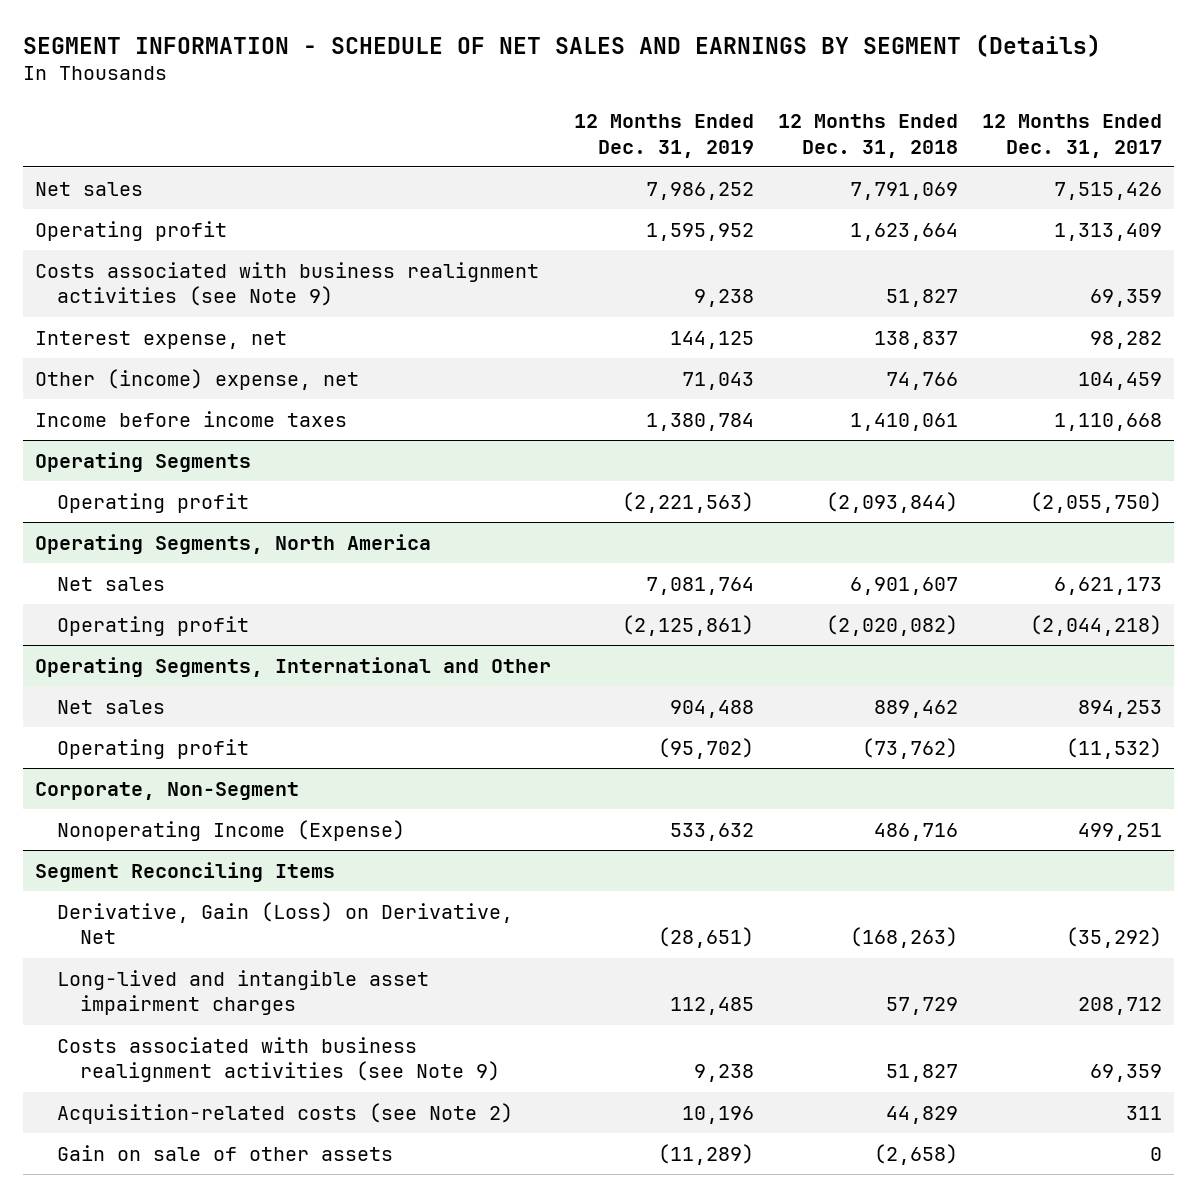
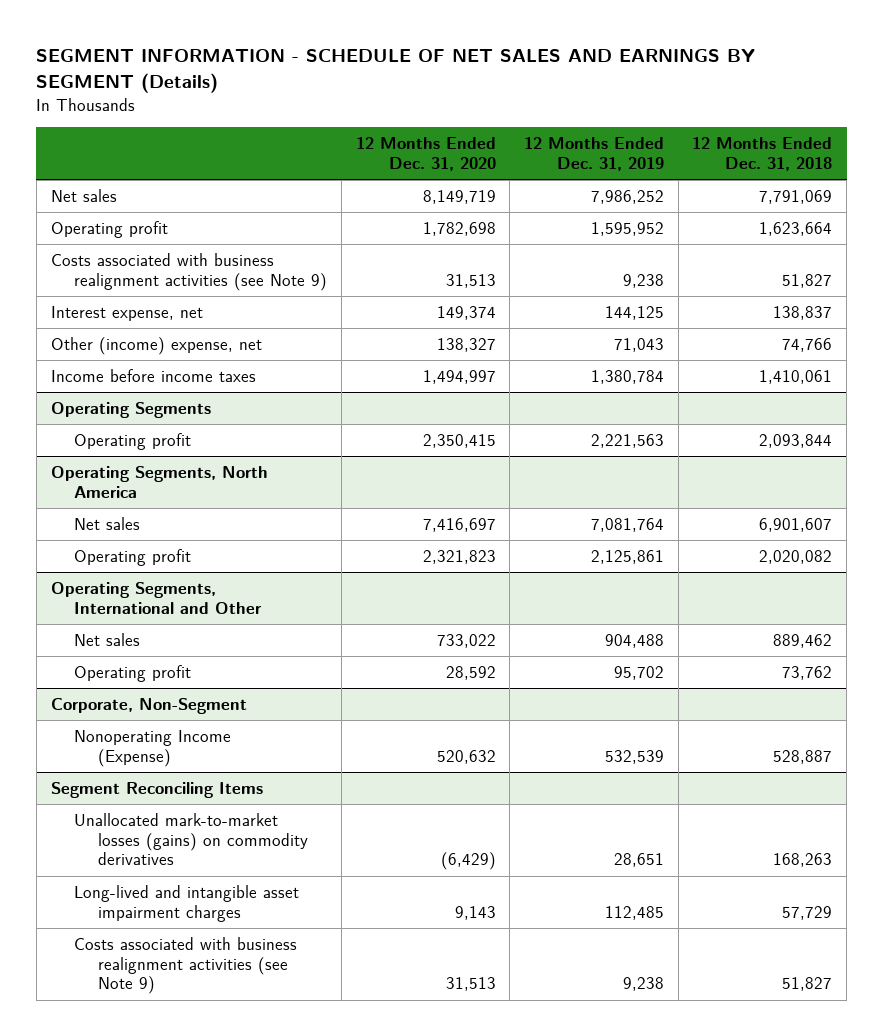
- | 12 Months Ended Dec. 31, 2019 | 12 Months Ended Dec. 31, 2018 | 12 Months Ended Dec. 31, 2017
+ | 12 Months Ended Dec. 31, 2020 | 12 Months Ended Dec. 31, 2019 | 12 Months Ended Dec. 31, 2018
@ Operating Segments
- Operating profit | (2,221,563) | (2,093,844) | (2,055,750)
+ Operating profit | 2,350,415 | 2,221,563 | 2,093,844
@ Operating Segments, North America
- Operating profit | (2,125,861) | (2,020,082) | (2,044,218)
+ Operating profit | 2,321,823 | 2,125,861 | 2,020,082
@ Operating Segments, International and Other
- Operating profit | (95,702) | (73,762) | (11,532)
+ Operating profit | 28,592 | 95,702 | 73,762
@ Corporate, Non-Segment
- Nonoperating Income (Expense) | 533,632 | 486,716 | 499,251
+ Nonoperating Income (Expense) | 520,632 | 532,539 | 528,887
@ Segment Reconciling Items
- Derivative, Gain (Loss) on Derivative, Net | (28,651) | (168,263) | (35,292)
+ Unallocated mark-to-market losses (gains) on commodity derivatives | (6,429) | 28,651 | 168,263
- Acquisition-related costs (see Note 2) | 10,196 | 44,829 | 311
- Gain on sale of other assets | (11,289) | (2,658) | 0

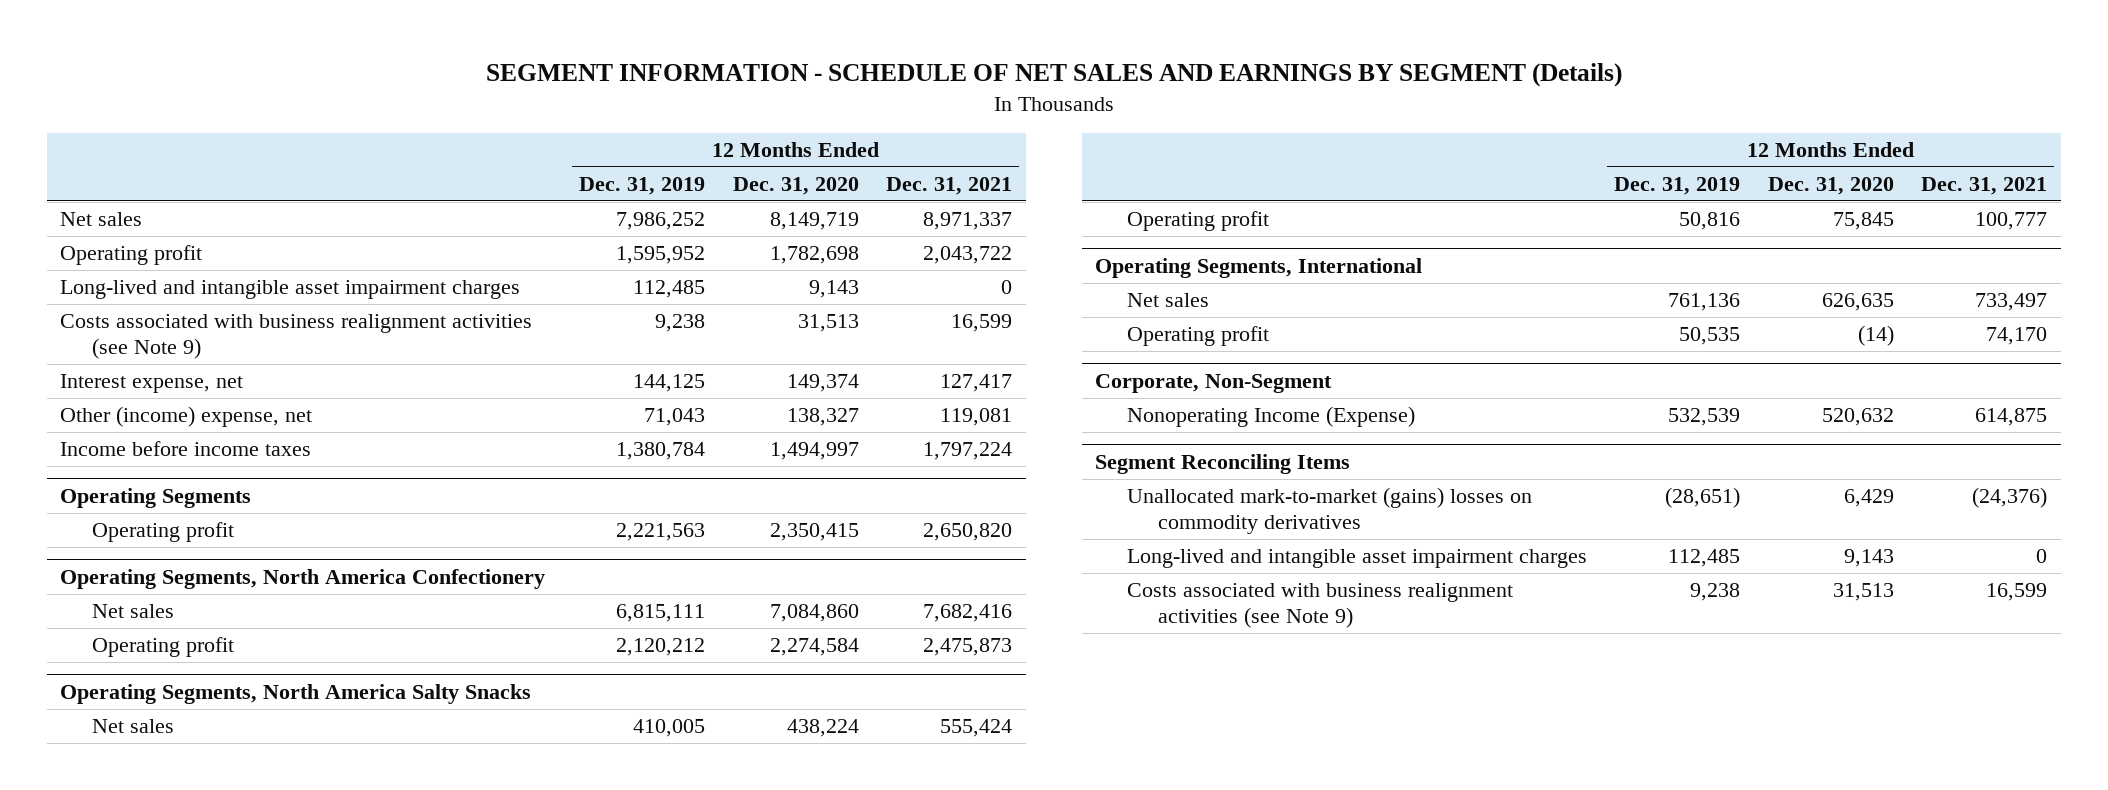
- | 12 Months Ended Dec. 31, 2020 | 12 Months Ended Dec. 31, 2019 | 12 Months Ended Dec. 31, 2018
+ | 12 Months Ended Dec. 31, 2019 | 12 Months Ended Dec. 31, 2020 | 12 Months Ended Dec. 31, 2021
+ Long-lived and intangible asset impairment charges | 112,485 | 9,143 | 0
- Operating Segments, North America
- Net sales | 7,416,697 | 7,081,764 | 6,901,607
- Operating profit | 2,321,823 | 2,125,861 | 2,020,082
- Operating Segments, International and Other
- Net sales | 733,022 | 904,488 | 889,462
- Operating profit | 28,592 | 95,702 | 73,762
+ Operating Segments, North America Confectionery
+ Net sales | 6,815,111 | 7,084,860 | 7,682,416
+ Operating profit | 2,120,212 | 2,274,584 | 2,475,873
+ Operating Segments, North America Salty Snacks
+ Net sales | 410,005 | 438,224 | 555,424
+ Operating profit | 50,816 | 75,845 | 100,777
+ Operating Segments, International
+ Net sales | 761,136 | 626,635 | 733,497
+ Operating profit | 50,535 | (14) | 74,170
@ Segment Reconciling Items
- Unallocated mark-to-market losses (gains) on commodity derivatives | (6,429) | 28,651 | 168,263
+ Unallocated mark-to-market (gains) losses on commodity derivatives | (28,651) | 6,429 | (24,376)

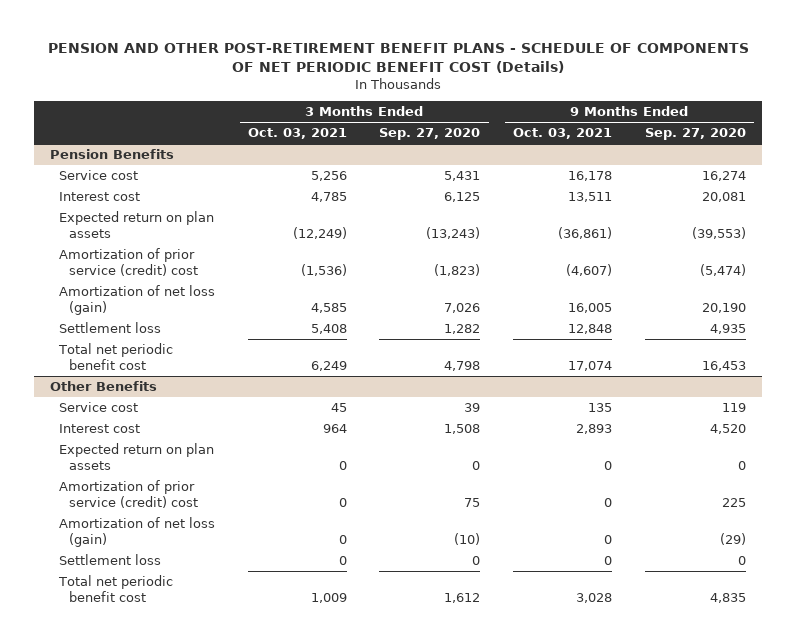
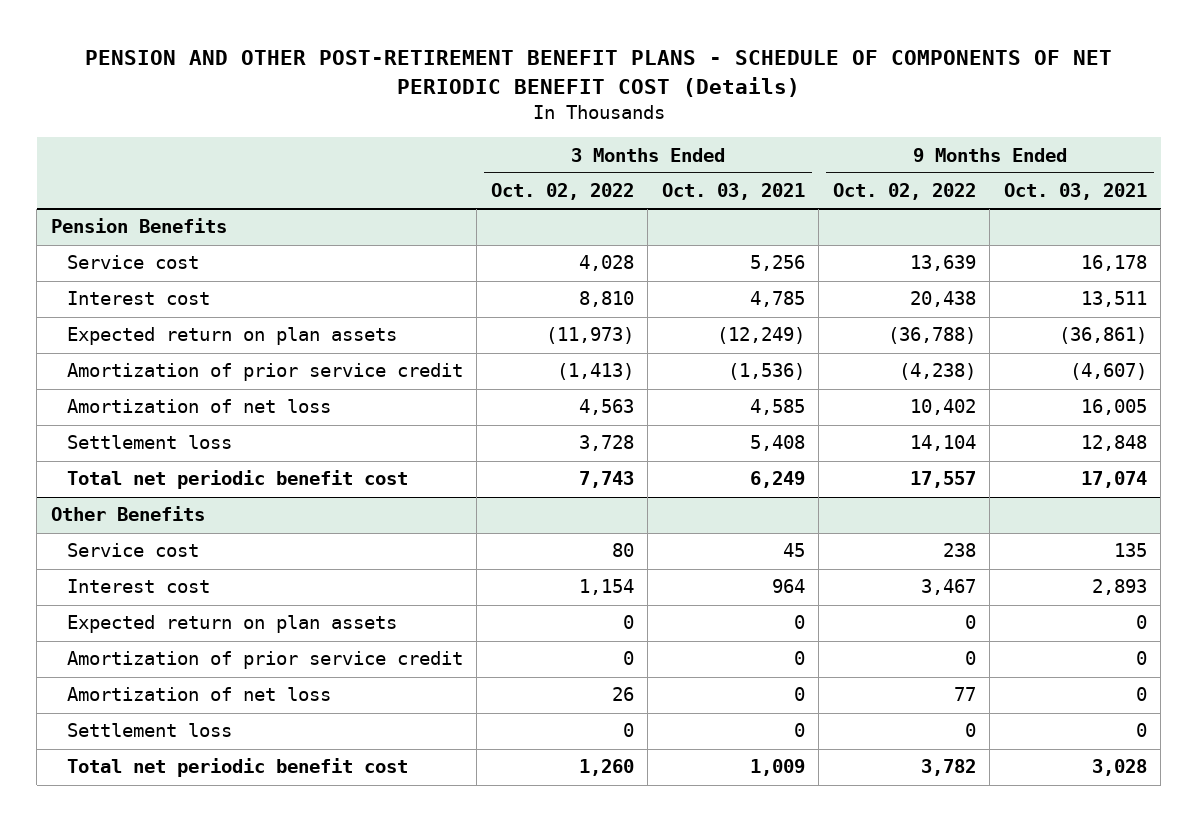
- | 3 Months Ended Oct. 03, 2021 | 3 Months Ended Sep. 27, 2020 | 9 Months Ended Oct. 03, 2021 | 9 Months Ended Sep. 27, 2020
+ | 3 Months Ended Oct. 02, 2022 | 3 Months Ended Oct. 03, 2021 | 9 Months Ended Oct. 02, 2022 | 9 Months Ended Oct. 03, 2021
@ Pension Benefits
- Amortization of prior service (credit) cost | (1,536) | (1,823) | (4,607) | (5,474)
- Amortization of net loss (gain) | 4,585 | 7,026 | 16,005 | 20,190
+ Amortization of prior service credit | (1,413) | (1,536) | (4,238) | (4,607)
+ Amortization of net loss | 4,563 | 4,585 | 10,402 | 16,005
@ Other Benefits
- Amortization of prior service (credit) cost | 0 | 75 | 0 | 225
- Amortization of net loss (gain) | 0 | (10) | 0 | (29)
+ Amortization of prior service credit | 0 | 0 | 0 | 0
+ Amortization of net loss | 26 | 0 | 77 | 0

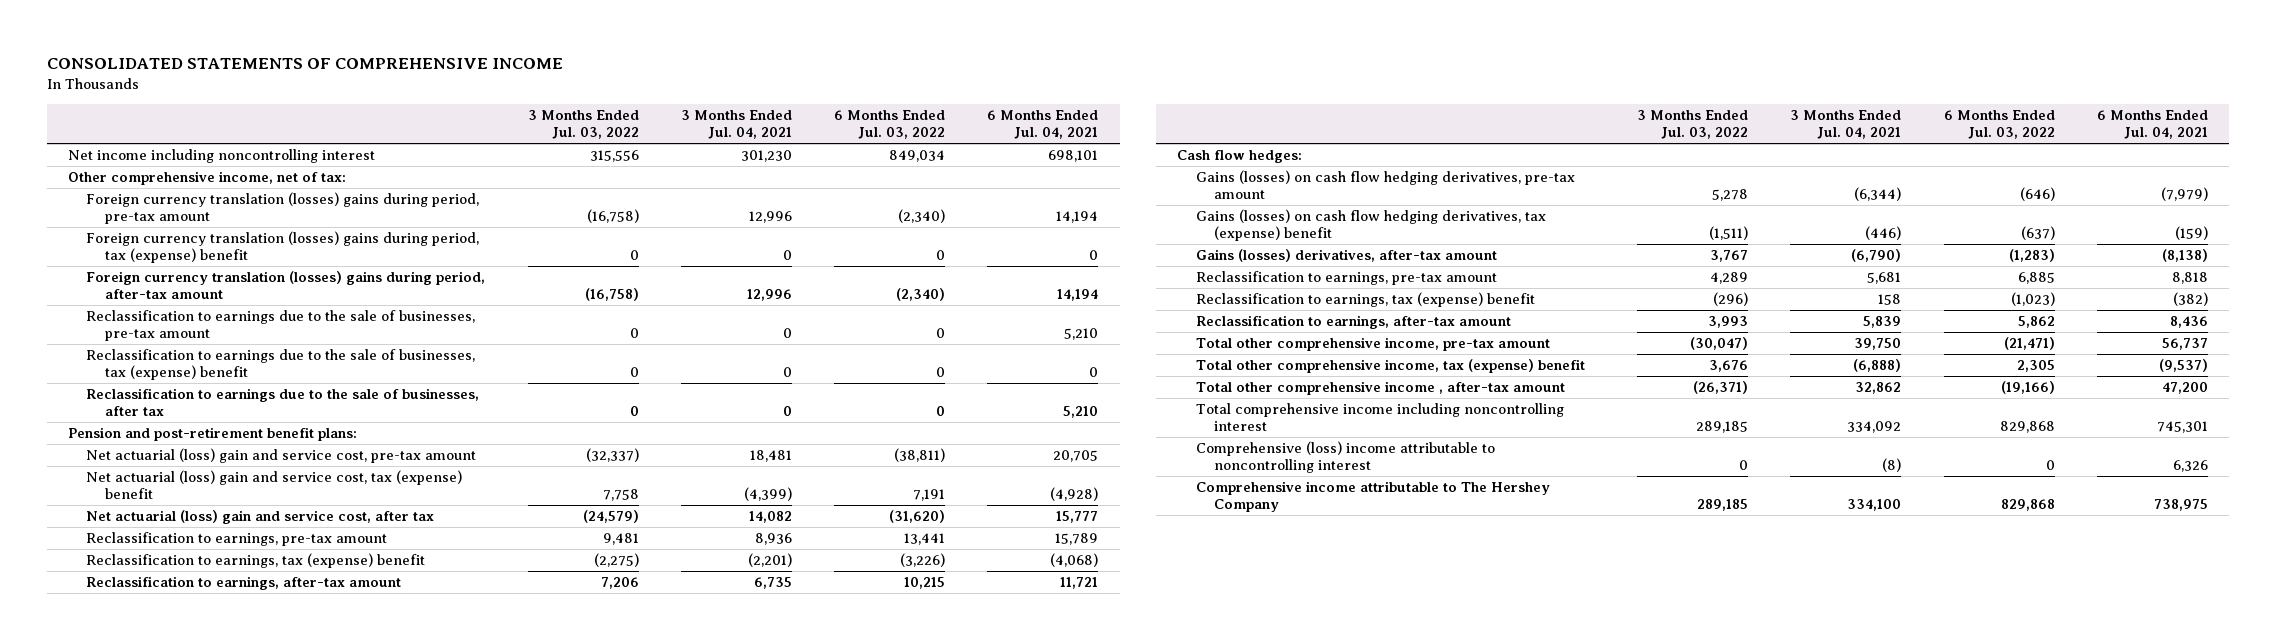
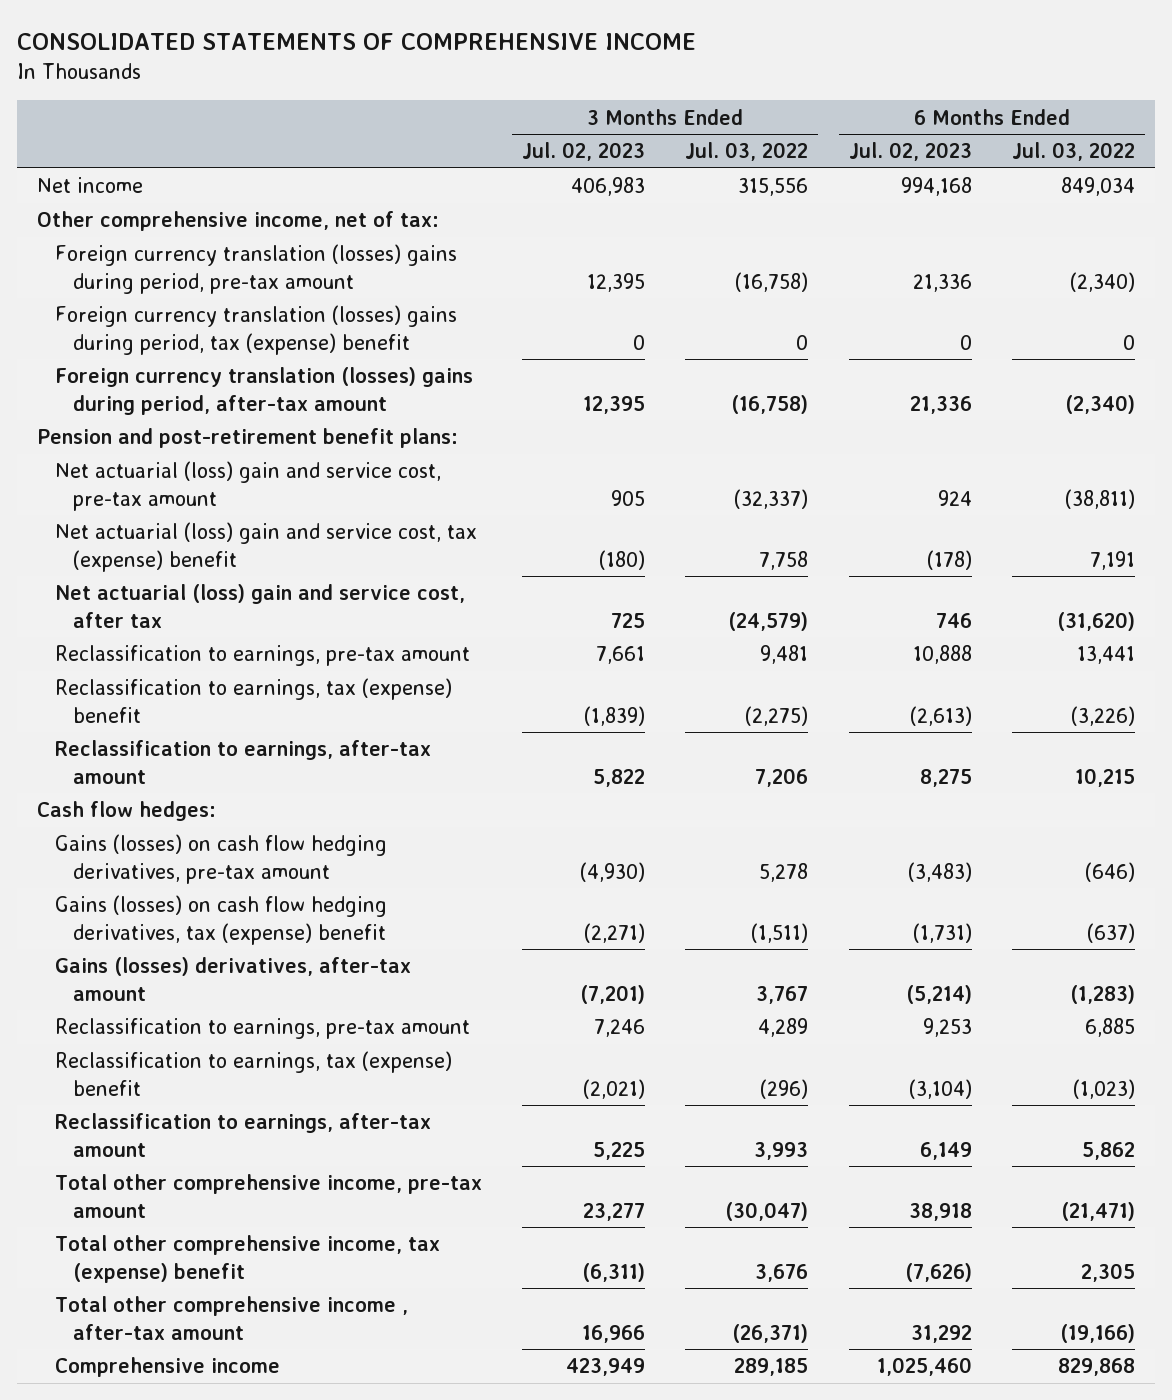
- | 3 Months Ended Jul. 03, 2022 | 3 Months Ended Jul. 04, 2021 | 6 Months Ended Jul. 03, 2022 | 6 Months Ended Jul. 04, 2021
+ | 3 Months Ended Jul. 02, 2023 | 3 Months Ended Jul. 03, 2022 | 6 Months Ended Jul. 02, 2023 | 6 Months Ended Jul. 03, 2022
- Net income including noncontrolling interest | 315,556 | 301,230 | 849,034 | 698,101
+ Net income | 406,983 | 315,556 | 994,168 | 849,034
- Reclassification to earnings due to the sale of businesses, pre-tax amount | 0 | 0 | 0 | 5,210
- Reclassification to earnings due to the sale of businesses, tax (expense) benefit | 0 | 0 | 0 | 0
- Reclassification to earnings due to the sale of businesses, after tax | 0 | 0 | 0 | 5,210
- Total comprehensive income including noncontrolling interest | 289,185 | 334,092 | 829,868 | 745,301
- Comprehensive (loss) income attributable to noncontrolling interest | 0 | (8) | 0 | 6,326
- Comprehensive income attributable to The Hershey Company | 289,185 | 334,100 | 829,868 | 738,975
+ Comprehensive income | 423,949 | 289,185 | 1,025,460 | 829,868

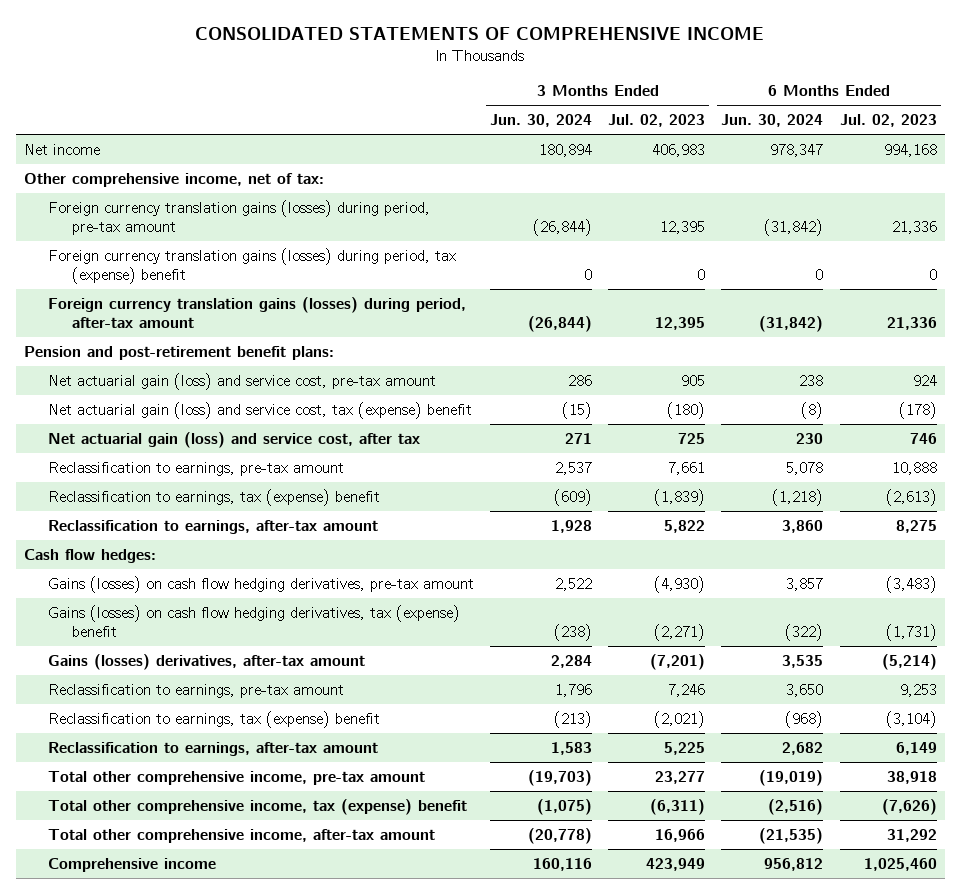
- | 3 Months Ended Jul. 02, 2023 | 3 Months Ended Jul. 03, 2022 | 6 Months Ended Jul. 02, 2023 | 6 Months Ended Jul. 03, 2022
+ | 3 Months Ended Jun. 30, 2024 | 3 Months Ended Jul. 02, 2023 | 6 Months Ended Jun. 30, 2024 | 6 Months Ended Jul. 02, 2023
- Foreign currency translation (losses) gains during period, pre-tax amount | 12,395 | (16,758) | 21,336 | (2,340)
- Foreign currency translation (losses) gains during period, tax (expense) benefit | 0 | 0 | 0 | 0
- Foreign currency translation (losses) gains during period, after-tax amount | 12,395 | (16,758) | 21,336 | (2,340)
+ Foreign currency translation gains (losses) during period, pre-tax amount | (26,844) | 12,395 | (31,842) | 21,336
+ Foreign currency translation gains (losses) during period, tax (expense) benefit | 0 | 0 | 0 | 0
+ Foreign currency translation gains (losses) during period, after-tax amount | (26,844) | 12,395 | (31,842) | 21,336
- Net actuarial (loss) gain and service cost, pre-tax amount | 905 | (32,337) | 924 | (38,811)
- Net actuarial (loss) gain and service cost, tax (expense) benefit | (180) | 7,758 | (178) | 7,191
- Net actuarial (loss) gain and service cost, after tax | 725 | (24,579) | 746 | (31,620)
+ Net actuarial gain (loss) and service cost, pre-tax amount | 286 | 905 | 238 | 924
+ Net actuarial gain (loss) and service cost, tax (expense) benefit | (15) | (180) | (8) | (178)
+ Net actuarial gain (loss) and service cost, after tax | 271 | 725 | 230 | 746
- Total other comprehensive income , after-tax amount | 16,966 | (26,371) | 31,292 | (19,166)
+ Total other comprehensive income, after-tax amount | (20,778) | 16,966 | (21,535) | 31,292

